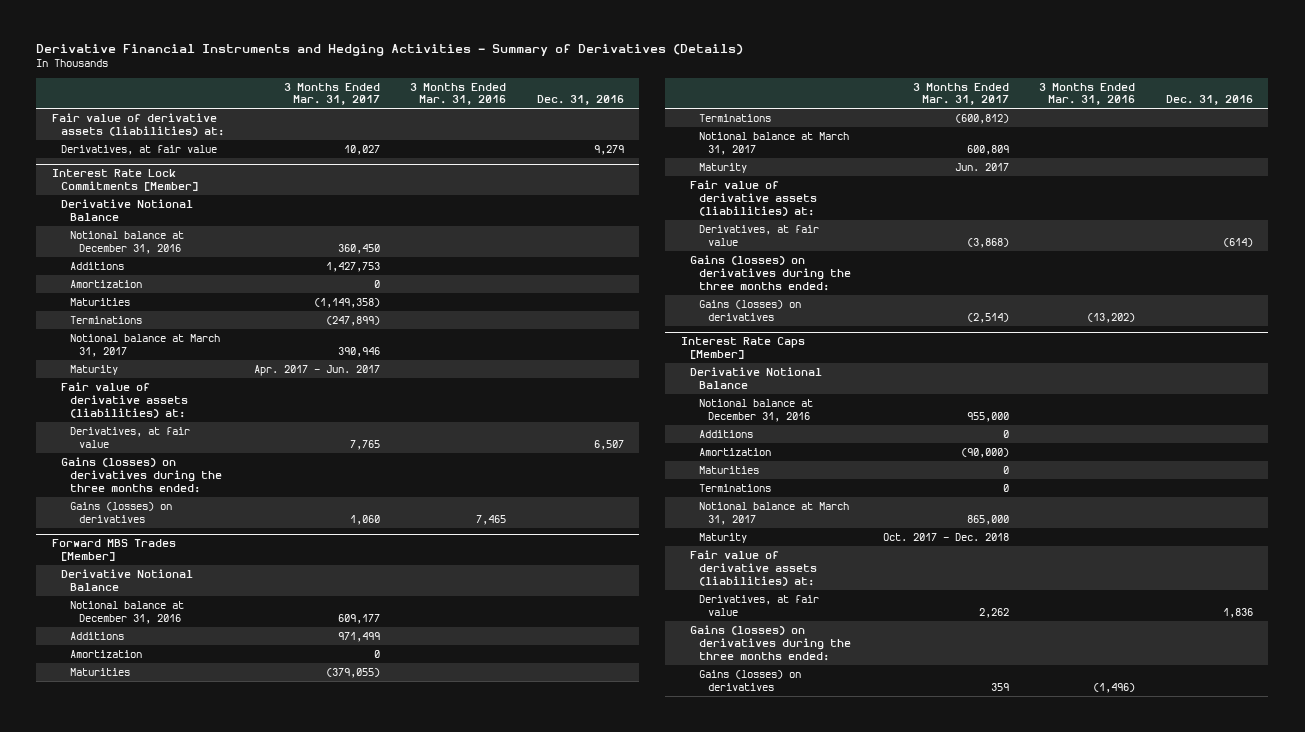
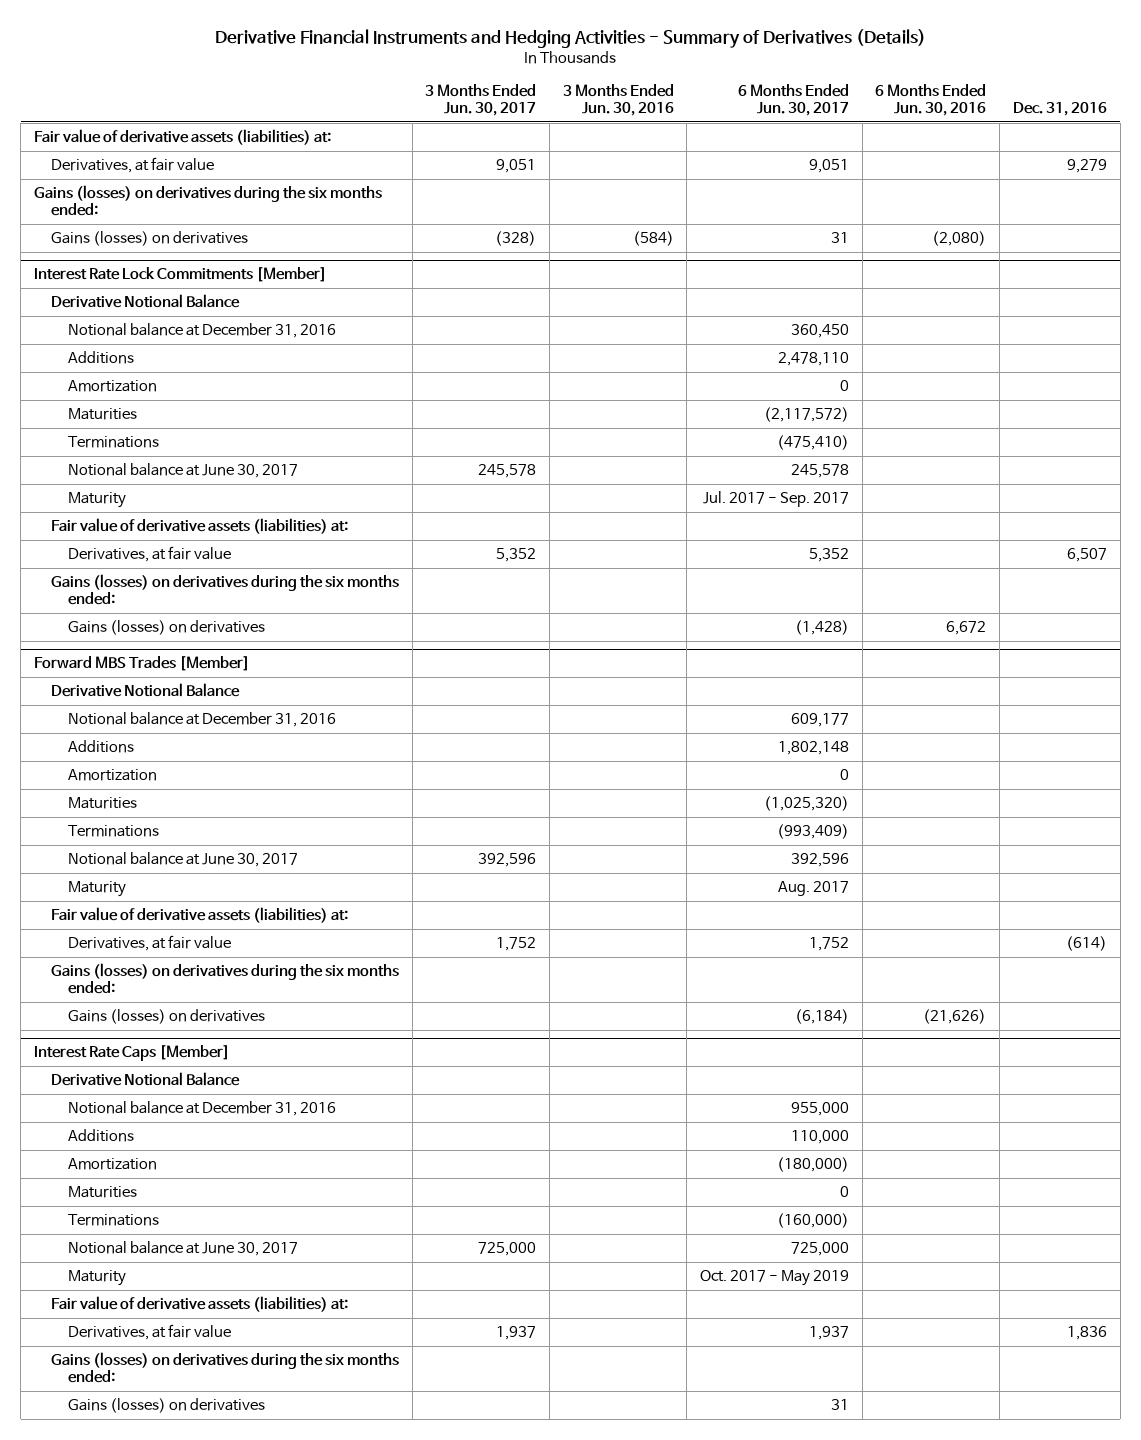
- | 3 Months Ended Mar. 31, 2017 | 3 Months Ended Mar. 31, 2016 | Dec. 31, 2016
+ | 3 Months Ended Jun. 30, 2017 | 3 Months Ended Jun. 30, 2016 | 6 Months Ended Jun. 30, 2017 | 6 Months Ended Jun. 30, 2016 | Dec. 31, 2016
+ Gains (losses) on derivatives during the six months ended:
+ Gains (losses) on derivatives | (328) | (584) | 31 | (2,080) |
@ Interest Rate Lock Commitments [Member]
- Notional balance at March 31, 2017 | 390,946 | |
+ Notional balance at June 30, 2017 | 245,578 | | 245,578 | |
- Gains (losses) on derivatives during the three months ended:
+ Gains (losses) on derivatives during the six months ended:
@ Forward MBS Trades [Member]
- Notional balance at March 31, 2017 | 600,809 | |
+ Notional balance at June 30, 2017 | 392,596 | | 392,596 | |
- Gains (losses) on derivatives during the three months ended:
+ Gains (losses) on derivatives during the six months ended:
@ Interest Rate Caps [Member]
- Notional balance at March 31, 2017 | 865,000 | |
+ Notional balance at June 30, 2017 | 725,000 | | 725,000 | |
- Gains (losses) on derivatives during the three months ended:
+ Gains (losses) on derivatives during the six months ended:

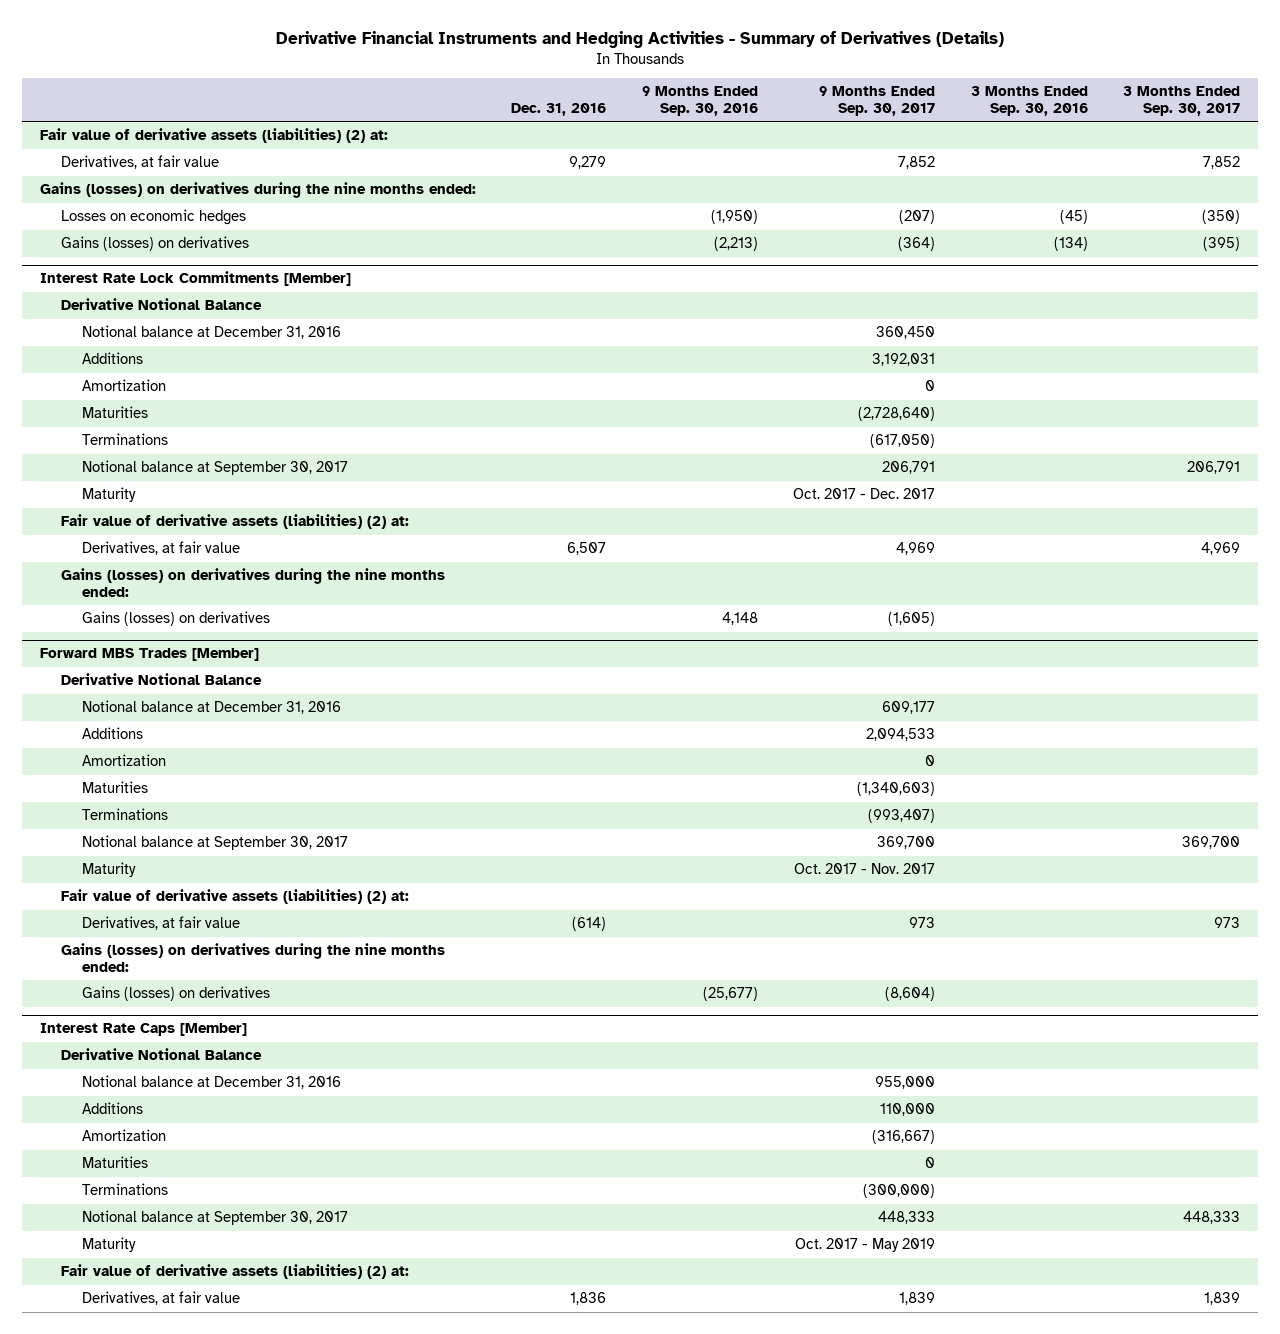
- | 3 Months Ended Jun. 30, 2017 | 3 Months Ended Jun. 30, 2016 | 6 Months Ended Jun. 30, 2017 | 6 Months Ended Jun. 30, 2016 | Dec. 31, 2016
+ | Dec. 31, 2016 | 9 Months Ended Sep. 30, 2016 | 9 Months Ended Sep. 30, 2017 | 3 Months Ended Sep. 30, 2016 | 3 Months Ended Sep. 30, 2017
- Fair value of derivative assets (liabilities) at:
+ Fair value of derivative assets (liabilities) (2) at:
- Gains (losses) on derivatives during the six months ended:
+ Gains (losses) on derivatives during the nine months ended:
+ Losses on economic hedges | | (1,950) | (207) | (45) | (350)
@ Interest Rate Lock Commitments [Member]
- Notional balance at June 30, 2017 | 245,578 | | 245,578 | |
+ Notional balance at September 30, 2017 | | | 206,791 | | 206,791
- Fair value of derivative assets (liabilities) at:
+ Fair value of derivative assets (liabilities) (2) at:
- Gains (losses) on derivatives during the six months ended:
+ Gains (losses) on derivatives during the nine months ended:
@ Forward MBS Trades [Member]
- Notional balance at June 30, 2017 | 392,596 | | 392,596 | |
+ Notional balance at September 30, 2017 | | | 369,700 | | 369,700
- Fair value of derivative assets (liabilities) at:
+ Fair value of derivative assets (liabilities) (2) at:
- Gains (losses) on derivatives during the six months ended:
+ Gains (losses) on derivatives during the nine months ended:
@ Interest Rate Caps [Member]
- Notional balance at June 30, 2017 | 725,000 | | 725,000 | |
+ Notional balance at September 30, 2017 | | | 448,333 | | 448,333
- Fair value of derivative assets (liabilities) at:
+ Fair value of derivative assets (liabilities) (2) at:
- Gains (losses) on derivatives during the six months ended:
- Gains (losses) on derivatives | | | 31 | |

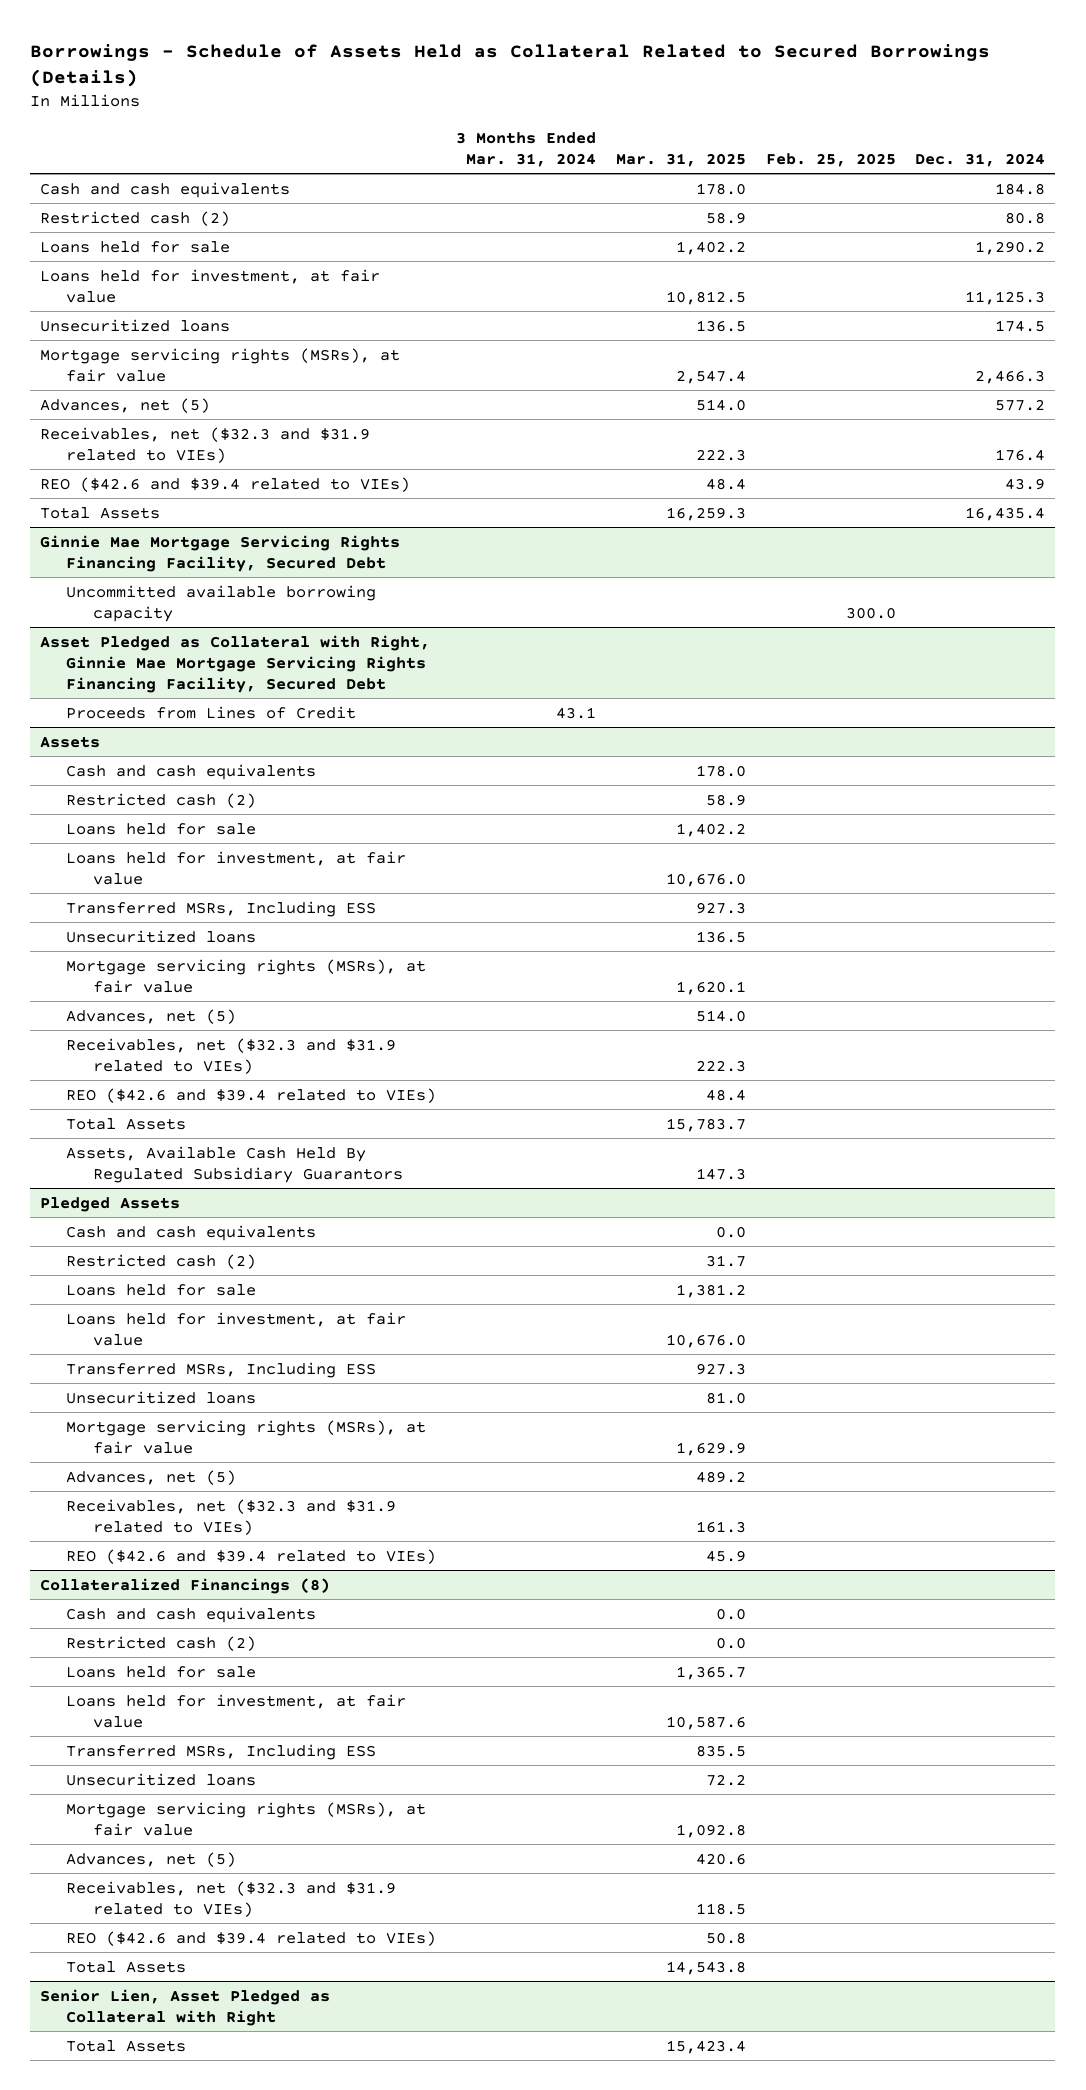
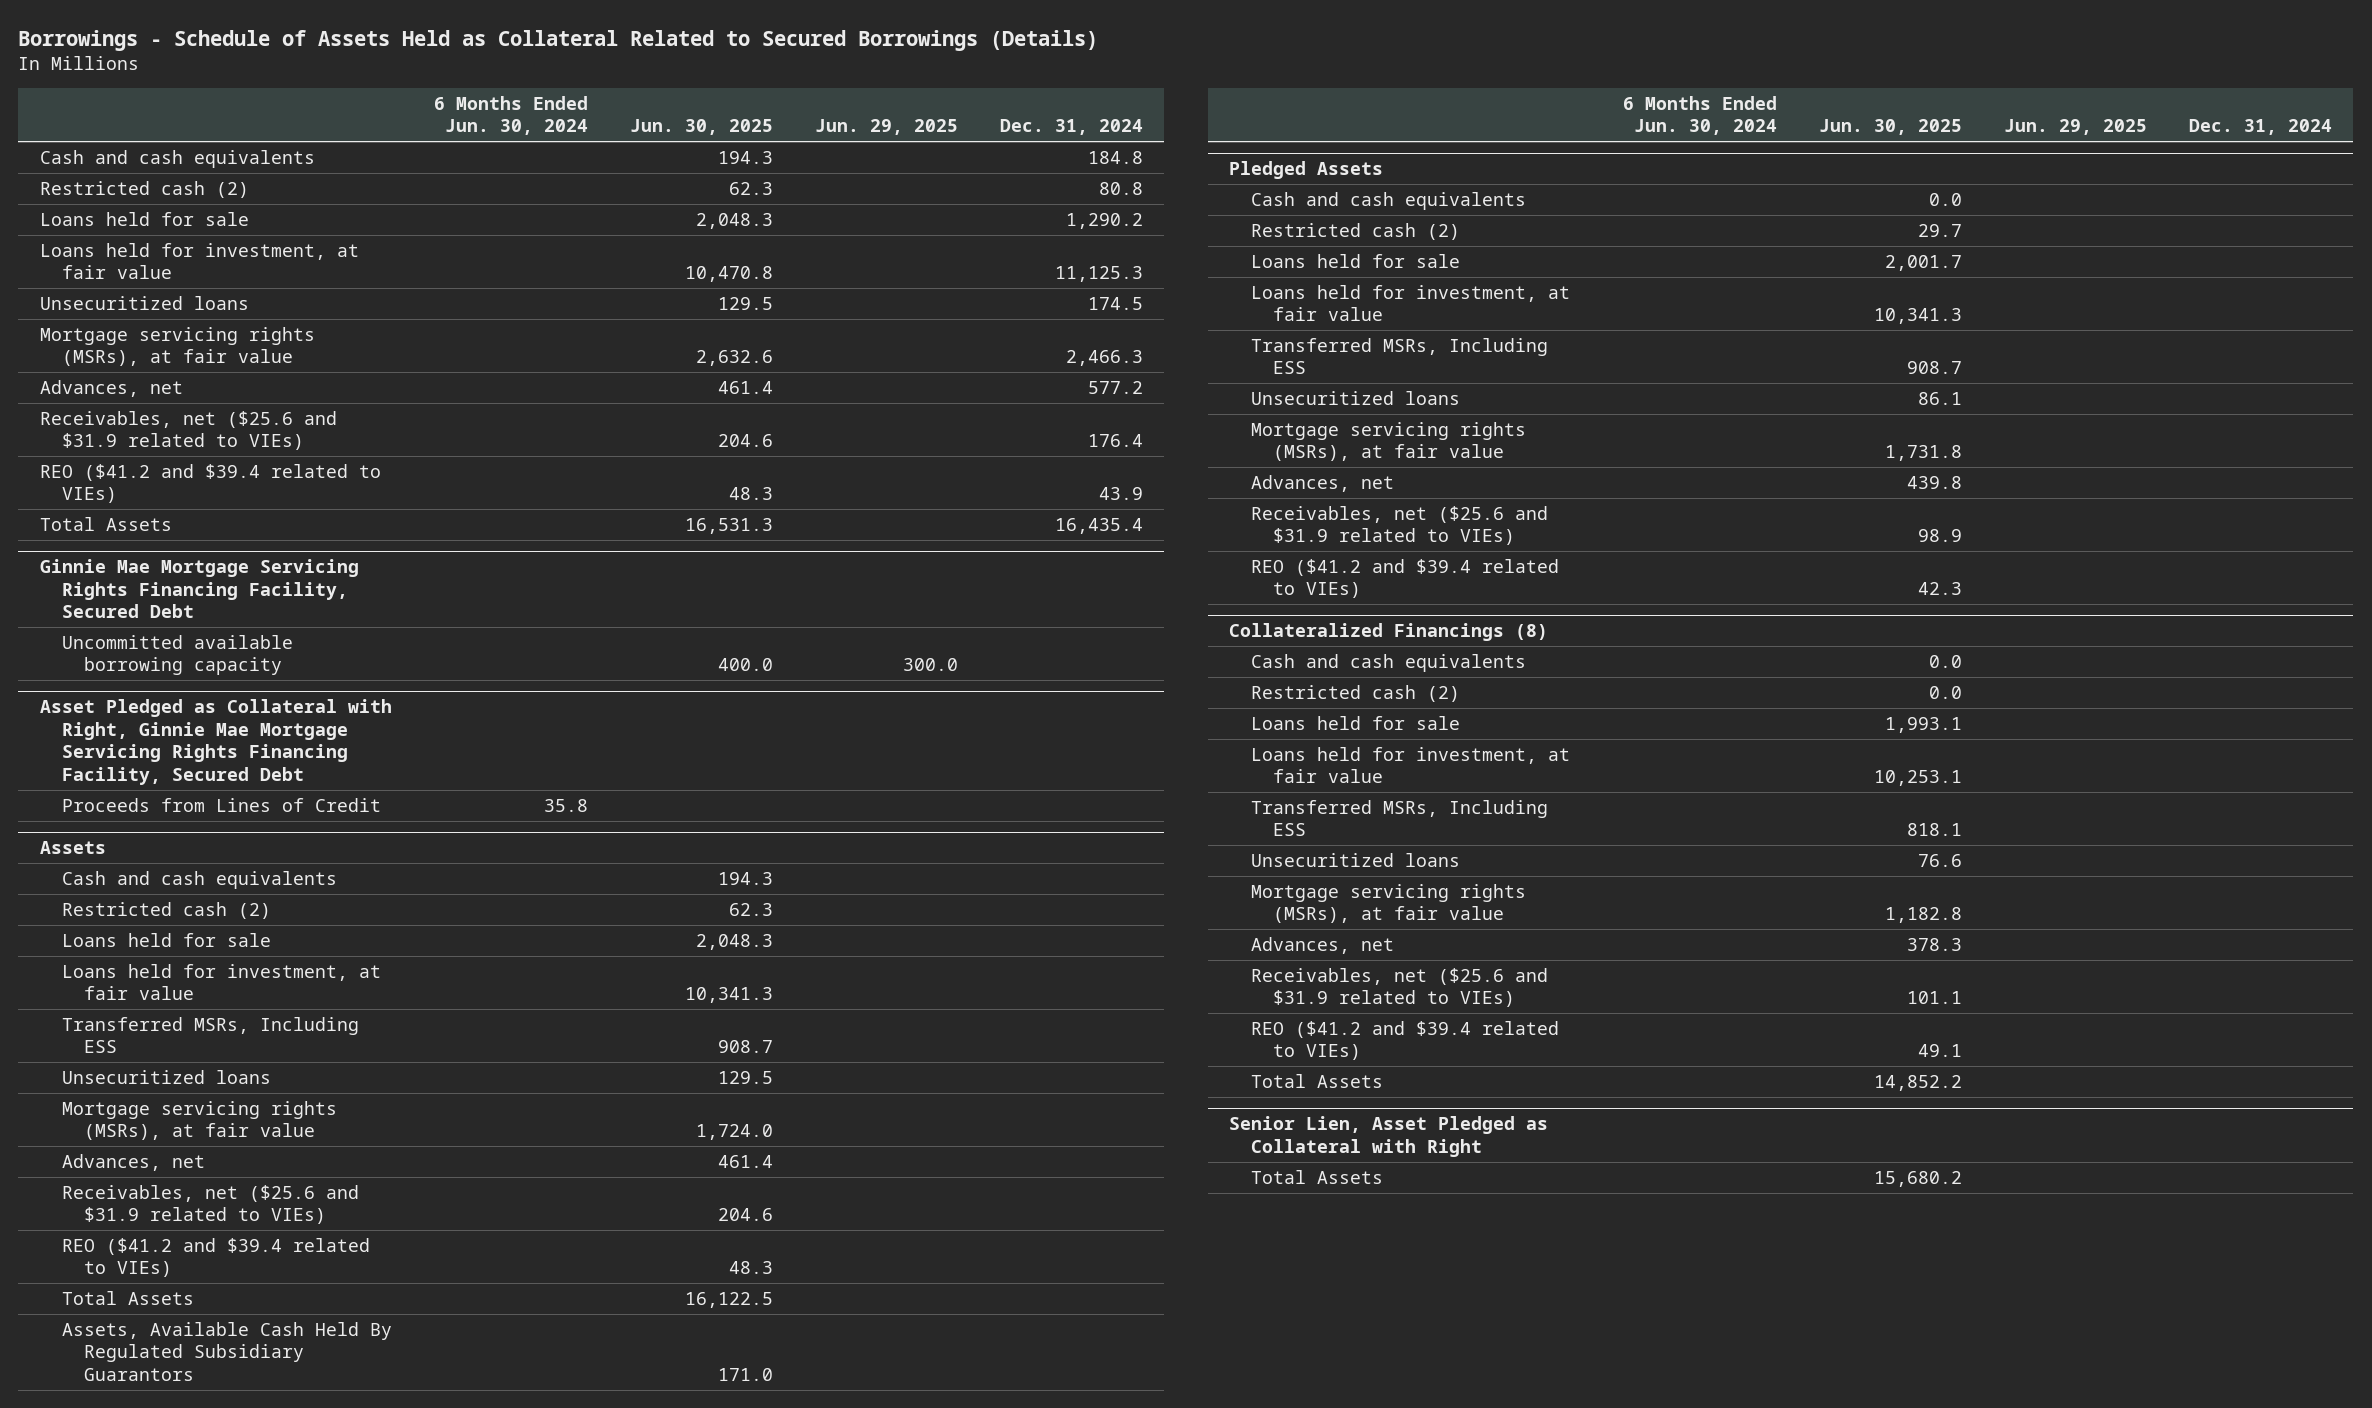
- | 3 Months Ended Mar. 31, 2024 | Mar. 31, 2025 | Feb. 25, 2025 | Dec. 31, 2024
+ | 6 Months Ended Jun. 30, 2024 | Jun. 30, 2025 | Jun. 29, 2025 | Dec. 31, 2024
- Advances, net (5) | | 514.0 | | 577.2
- Receivables, net ($32.3 and $31.9 related to VIEs) | | 222.3 | | 176.4
- REO ($42.6 and $39.4 related to VIEs) | | 48.4 | | 43.9
+ Advances, net | | 461.4 | | 577.2
+ Receivables, net ($25.6 and $31.9 related to VIEs) | | 204.6 | | 176.4
+ REO ($41.2 and $39.4 related to VIEs) | | 48.3 | | 43.9
@ Assets
- Advances, net (5) | | 514.0 | |
- Receivables, net ($32.3 and $31.9 related to VIEs) | | 222.3 | |
- REO ($42.6 and $39.4 related to VIEs) | | 48.4 | |
+ Advances, net | | 461.4 | |
+ Receivables, net ($25.6 and $31.9 related to VIEs) | | 204.6 | |
+ REO ($41.2 and $39.4 related to VIEs) | | 48.3 | |
@ Pledged Assets
- Advances, net (5) | | 489.2 | |
- Receivables, net ($32.3 and $31.9 related to VIEs) | | 161.3 | |
- REO ($42.6 and $39.4 related to VIEs) | | 45.9 | |
+ Advances, net | | 439.8 | |
+ Receivables, net ($25.6 and $31.9 related to VIEs) | | 98.9 | |
+ REO ($41.2 and $39.4 related to VIEs) | | 42.3 | |
@ Collateralized Financings (8)
- Advances, net (5) | | 420.6 | |
- Receivables, net ($32.3 and $31.9 related to VIEs) | | 118.5 | |
- REO ($42.6 and $39.4 related to VIEs) | | 50.8 | |
+ Advances, net | | 378.3 | |
+ Receivables, net ($25.6 and $31.9 related to VIEs) | | 101.1 | |
+ REO ($41.2 and $39.4 related to VIEs) | | 49.1 | |

